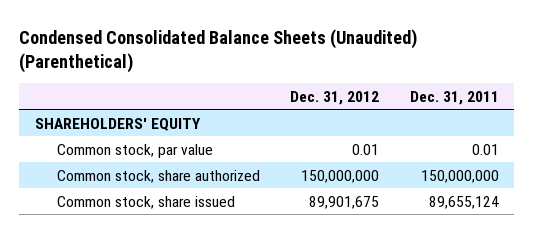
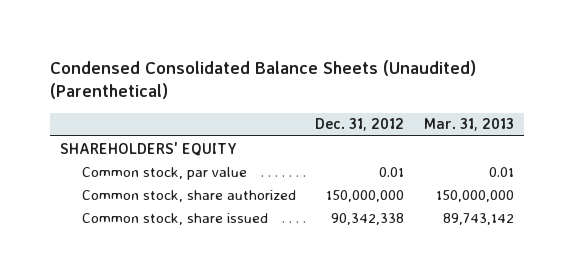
- | Dec. 31, 2012 | Dec. 31, 2011
+ | Dec. 31, 2012 | Mar. 31, 2013
- Common stock, share issued | 89,901,675 | 89,655,124
+ Common stock, share issued | 90,342,338 | 89,743,142

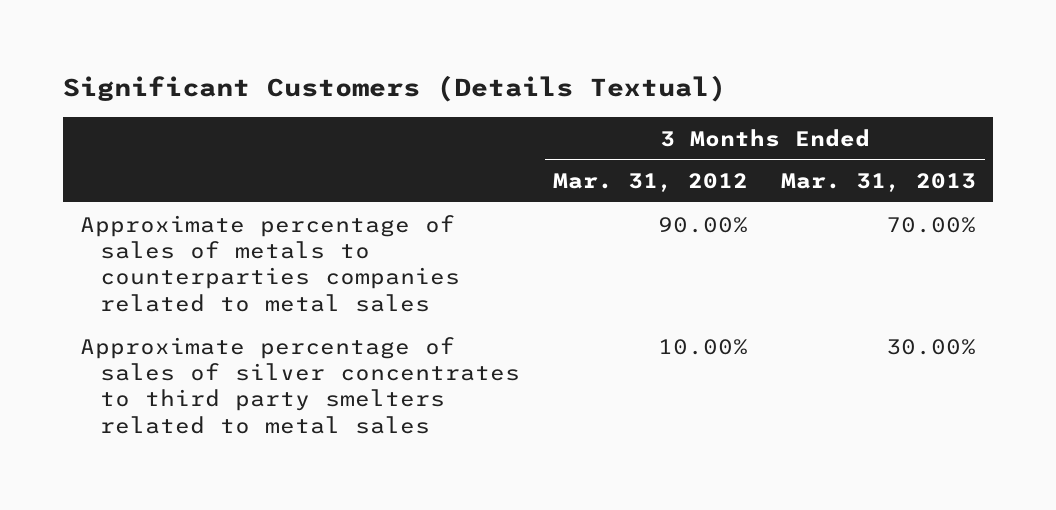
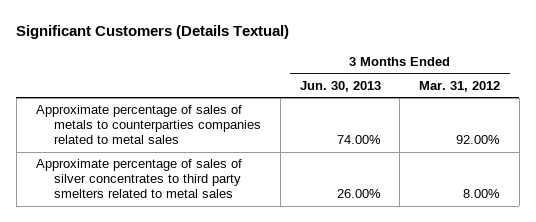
- | 3 Months Ended Mar. 31, 2012 | 3 Months Ended Mar. 31, 2013
+ | 3 Months Ended Jun. 30, 2013 | 3 Months Ended Mar. 31, 2012
- Approximate percentage of sales of metals to counterparties companies related to metal sales | 90.00% | 70.00%
- Approximate percentage of sales of silver concentrates to third party smelters related to metal sales | 10.00% | 30.00%
+ Approximate percentage of sales of metals to counterparties companies related to metal sales | 74.00% | 92.00%
+ Approximate percentage of sales of silver concentrates to third party smelters related to metal sales | 26.00% | 8.00%

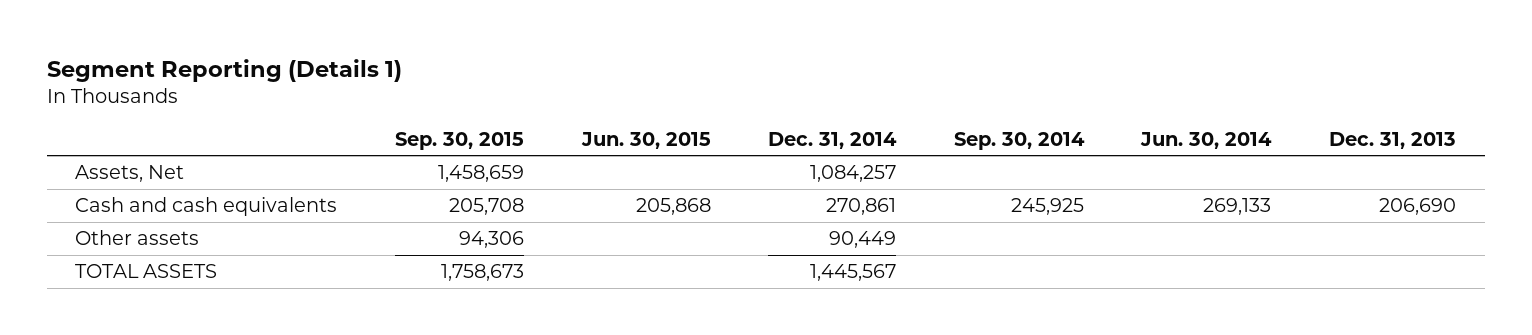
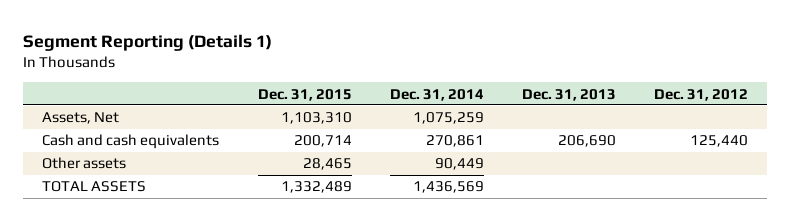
- | Sep. 30, 2015 | Jun. 30, 2015 | Dec. 31, 2014 | Sep. 30, 2014 | Jun. 30, 2014 | Dec. 31, 2013
+ | Dec. 31, 2015 | Dec. 31, 2014 | Dec. 31, 2013 | Dec. 31, 2012
- Assets, Net | 1,458,659 | | 1,084,257 | | |
+ Assets, Net | 1,103,310 | 1,075,259 | |
- TOTAL ASSETS | 1,758,673 | | 1,445,567 | | |
+ TOTAL ASSETS | 1,332,489 | 1,436,569 | |

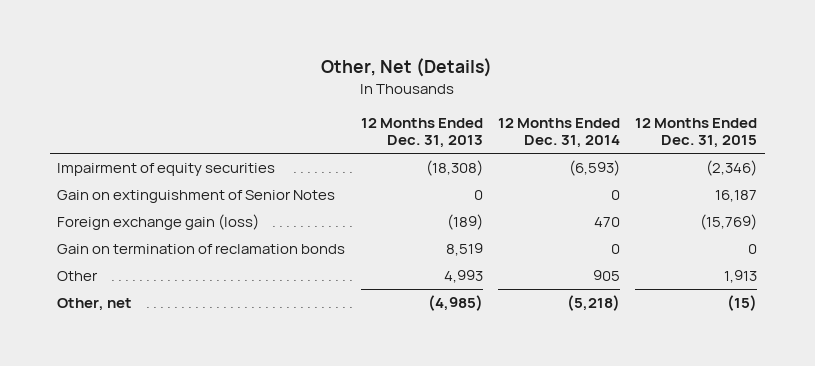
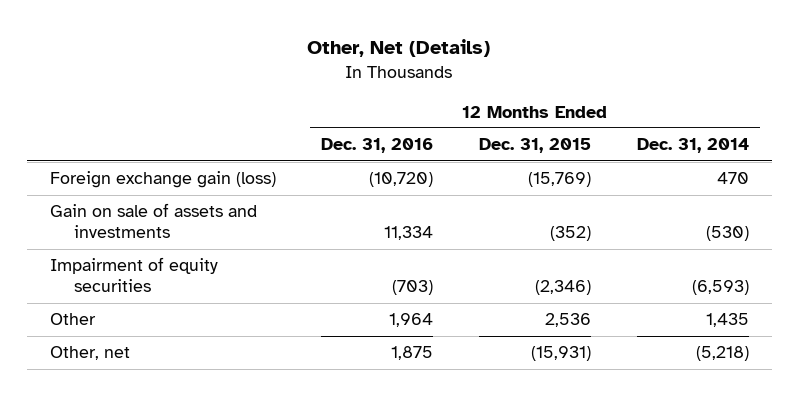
- | 12 Months Ended Dec. 31, 2013 | 12 Months Ended Dec. 31, 2014 | 12 Months Ended Dec. 31, 2015
+ | 12 Months Ended Dec. 31, 2016 | 12 Months Ended Dec. 31, 2015 | 12 Months Ended Dec. 31, 2014
- Gain on extinguishment of Senior Notes | 0 | 0 | 16,187
- Gain on termination of reclamation bonds | 8,519 | 0 | 0
- Other | 4,993 | 905 | 1,913
- Other, net | (4,985) | (5,218) | (15)
+ Gain on sale of assets and investments | 11,334 | (352) | (530)
moved down: Impairment of equity securities | (703) | (2,346) | (6,593)
+ Other | 1,964 | 2,536 | 1,435
+ Other, net | 1,875 | (15,931) | (5,218)

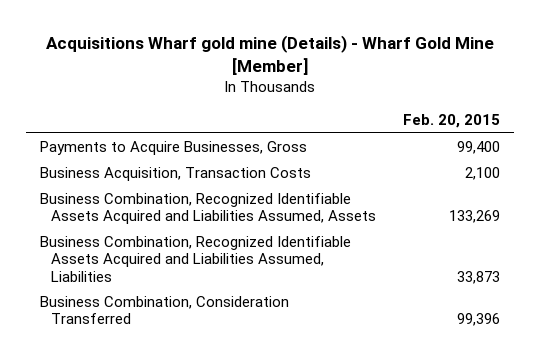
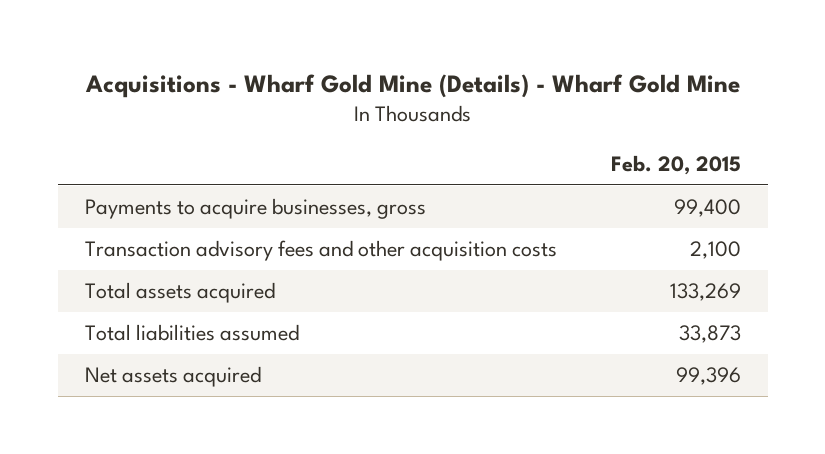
- Acquisitions Wharf gold mine (Details) - Wharf Gold Mine [Member]
+ Acquisitions - Wharf Gold Mine (Details) - Wharf Gold Mine
- Payments to Acquire Businesses, Gross | 99,400
- Business Acquisition, Transaction Costs | 2,100
- Business Combination, Recognized Identifiable Assets Acquired and Liabilities Assumed, Assets | 133,269
- Business Combination, Recognized Identifiable Assets Acquired and Liabilities Assumed, Liabilities | 33,873
- Business Combination, Consideration Transferred | 99,396
+ Payments to acquire businesses, gross | 99,400
+ Transaction advisory fees and other acquisition costs | 2,100
+ Total assets acquired | 133,269
+ Total liabilities assumed | 33,873
+ Net assets acquired | 99,396

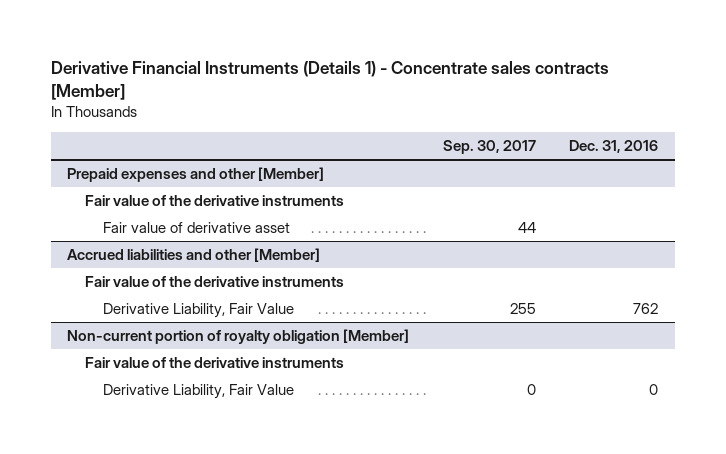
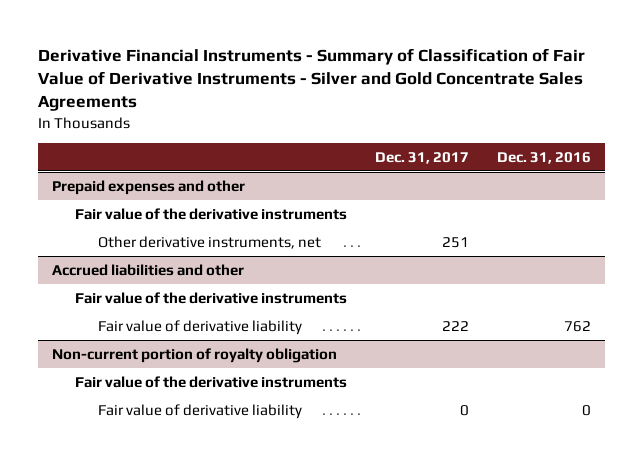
- Derivative Financial Instruments (Details 1) - Concentrate sales contracts [Member]
+ Derivative Financial Instruments - Summary of Classification of Fair Value of Derivative Instruments - Silver and Gold Concentrate Sales Agreements
- | Sep. 30, 2017 | Dec. 31, 2016
+ | Dec. 31, 2017 | Dec. 31, 2016
- Prepaid expenses and other [Member]
+ Prepaid expenses and other
- Fair value of derivative asset | 44 |
- Accrued liabilities and other [Member]
+ Other derivative instruments, net | 251 |
+ Accrued liabilities and other
- Derivative Liability, Fair Value | 255 | 762
- Non-current portion of royalty obligation [Member]
+ Fair value of derivative liability | 222 | 762
+ Non-current portion of royalty obligation
- Derivative Liability, Fair Value | 0 | 0
+ Fair value of derivative liability | 0 | 0

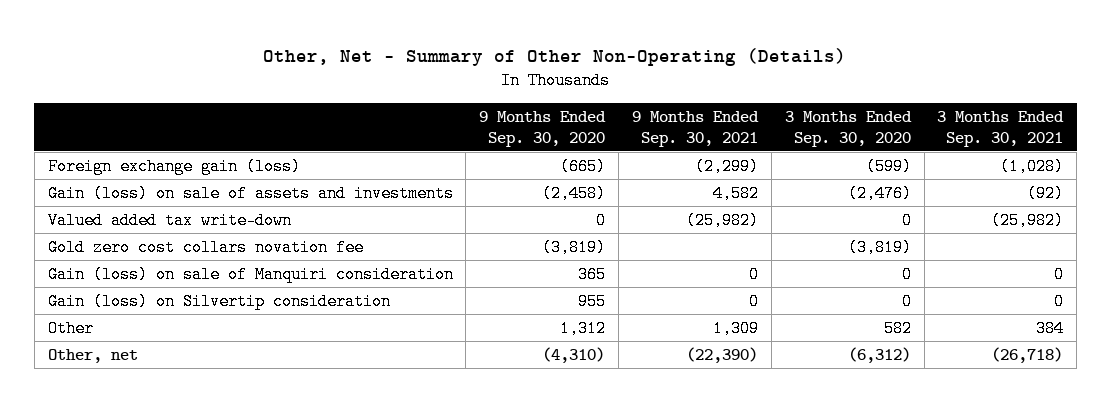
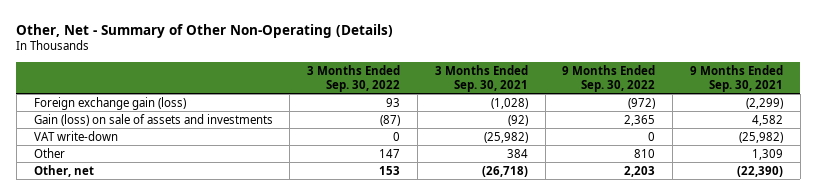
- | 9 Months Ended Sep. 30, 2020 | 9 Months Ended Sep. 30, 2021 | 3 Months Ended Sep. 30, 2020 | 3 Months Ended Sep. 30, 2021
+ | 3 Months Ended Sep. 30, 2022 | 3 Months Ended Sep. 30, 2021 | 9 Months Ended Sep. 30, 2022 | 9 Months Ended Sep. 30, 2021
- Valued added tax write-down | 0 | (25,982) | 0 | (25,982)
- Gold zero cost collars novation fee | (3,819) | | (3,819) |
- Gain (loss) on sale of Manquiri consideration | 365 | 0 | 0 | 0
- Gain (loss) on Silvertip consideration | 955 | 0 | 0 | 0
+ VAT write-down | 0 | (25,982) | 0 | (25,982)

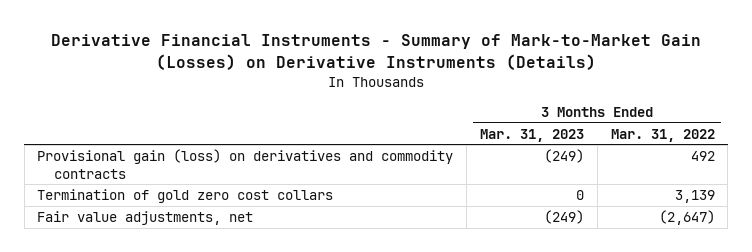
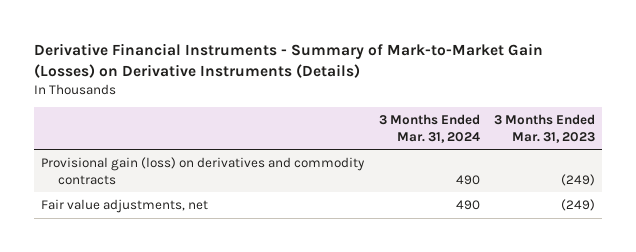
- | 3 Months Ended Mar. 31, 2023 | 3 Months Ended Mar. 31, 2022
+ | 3 Months Ended Mar. 31, 2024 | 3 Months Ended Mar. 31, 2023
- Termination of gold zero cost collars | 0 | 3,139

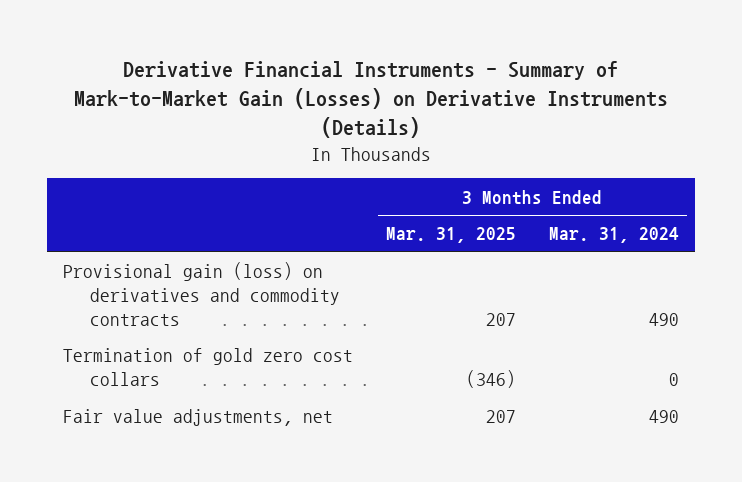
- | 3 Months Ended Mar. 31, 2024 | 3 Months Ended Mar. 31, 2023
+ | 3 Months Ended Mar. 31, 2025 | 3 Months Ended Mar. 31, 2024
+ Termination of gold zero cost collars | (346) | 0

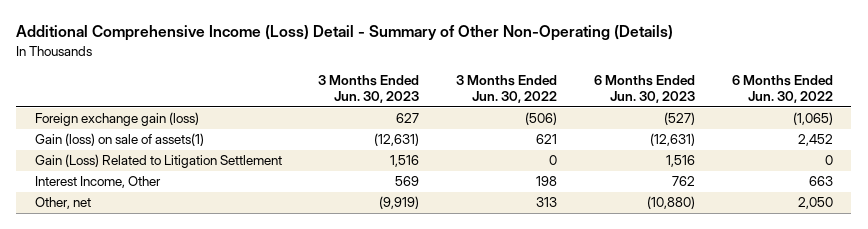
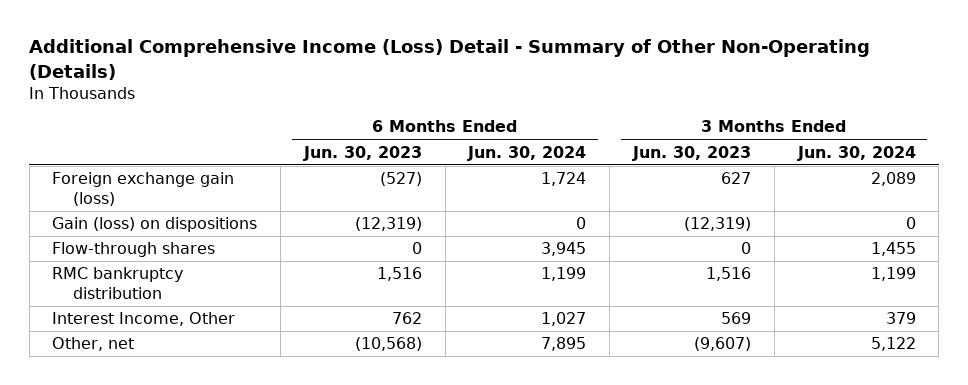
- | 3 Months Ended Jun. 30, 2023 | 3 Months Ended Jun. 30, 2022 | 6 Months Ended Jun. 30, 2023 | 6 Months Ended Jun. 30, 2022
+ | 6 Months Ended Jun. 30, 2023 | 6 Months Ended Jun. 30, 2024 | 3 Months Ended Jun. 30, 2023 | 3 Months Ended Jun. 30, 2024
- Gain (loss) on sale of assets(1) | (12,631) | 621 | (12,631) | 2,452
- Gain (Loss) Related to Litigation Settlement | 1,516 | 0 | 1,516 | 0
+ Gain (loss) on dispositions | (12,319) | 0 | (12,319) | 0
+ Flow-through shares | 0 | 3,945 | 0 | 1,455
+ RMC bankruptcy distribution | 1,516 | 1,199 | 1,516 | 1,199
- Other, net | (9,919) | 313 | (10,880) | 2,050
+ Other, net | (10,568) | 7,895 | (9,607) | 5,122

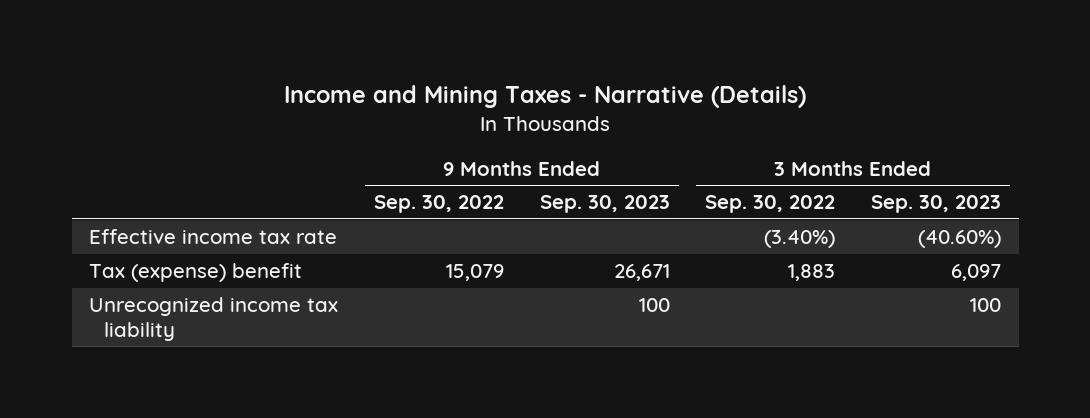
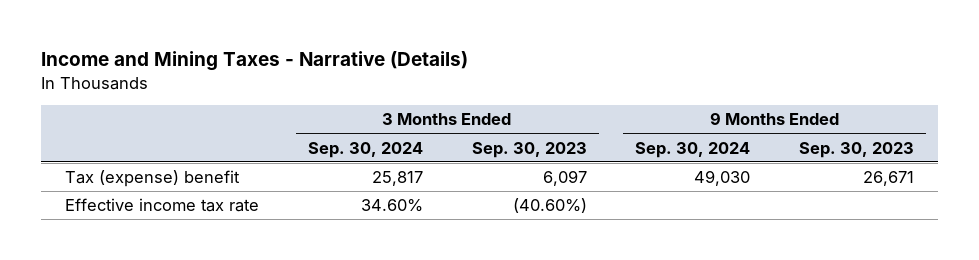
- | 9 Months Ended Sep. 30, 2022 | 9 Months Ended Sep. 30, 2023 | 3 Months Ended Sep. 30, 2022 | 3 Months Ended Sep. 30, 2023
+ | 3 Months Ended Sep. 30, 2024 | 3 Months Ended Sep. 30, 2023 | 9 Months Ended Sep. 30, 2024 | 9 Months Ended Sep. 30, 2023
- Unrecognized income tax liability | | 100 | | 100
moved down: Effective income tax rate | 34.60% | (40.60%) | |

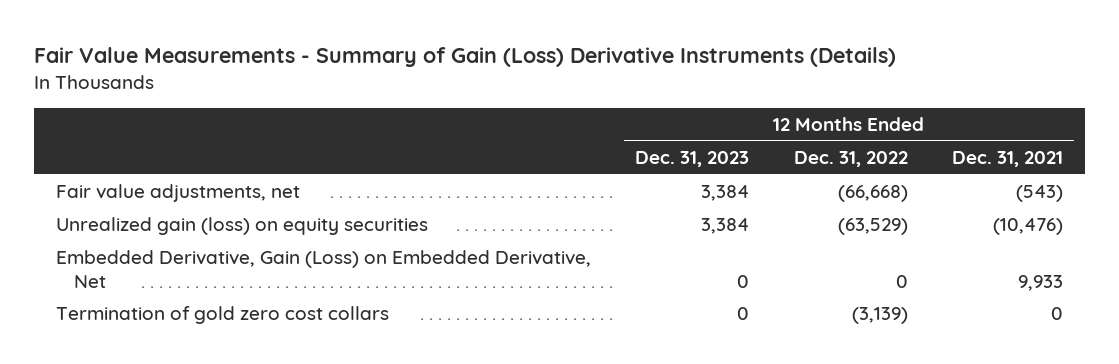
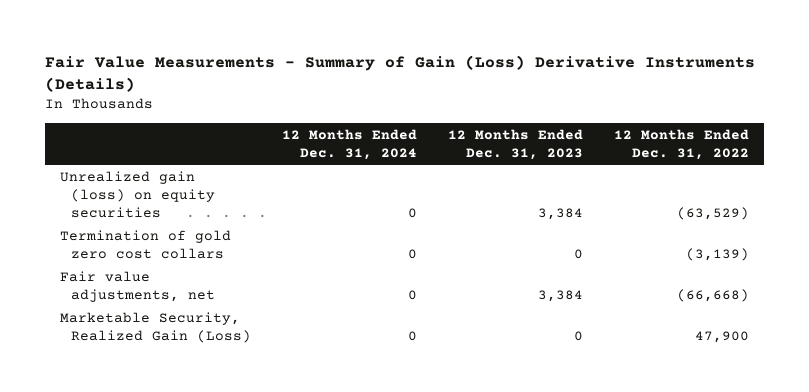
- | 12 Months Ended Dec. 31, 2023 | 12 Months Ended Dec. 31, 2022 | 12 Months Ended Dec. 31, 2021
+ | 12 Months Ended Dec. 31, 2024 | 12 Months Ended Dec. 31, 2023 | 12 Months Ended Dec. 31, 2022
- Embedded Derivative, Gain (Loss) on Embedded Derivative, Net | 0 | 0 | 9,933
moved down: Fair value adjustments, net | 0 | 3,384 | (66,668)
+ Marketable Security, Realized Gain (Loss) | 0 | 0 | 47,900

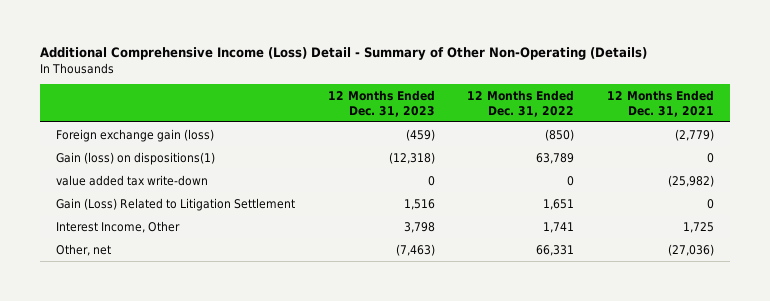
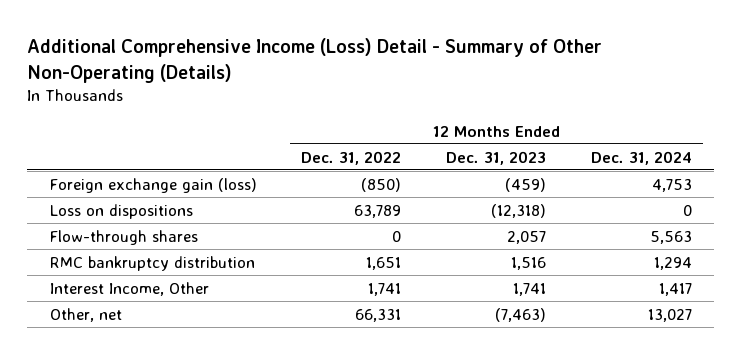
- | 12 Months Ended Dec. 31, 2023 | 12 Months Ended Dec. 31, 2022 | 12 Months Ended Dec. 31, 2021
+ | 12 Months Ended Dec. 31, 2022 | 12 Months Ended Dec. 31, 2023 | 12 Months Ended Dec. 31, 2024
- Gain (loss) on dispositions(1) | (12,318) | 63,789 | 0
- value added tax write-down | 0 | 0 | (25,982)
- Gain (Loss) Related to Litigation Settlement | 1,516 | 1,651 | 0
- Interest Income, Other | 3,798 | 1,741 | 1,725
+ Loss on dispositions | 63,789 | (12,318) | 0
+ Flow-through shares | 0 | 2,057 | 5,563
+ RMC bankruptcy distribution | 1,651 | 1,516 | 1,294
+ Interest Income, Other | 1,741 | 1,741 | 1,417

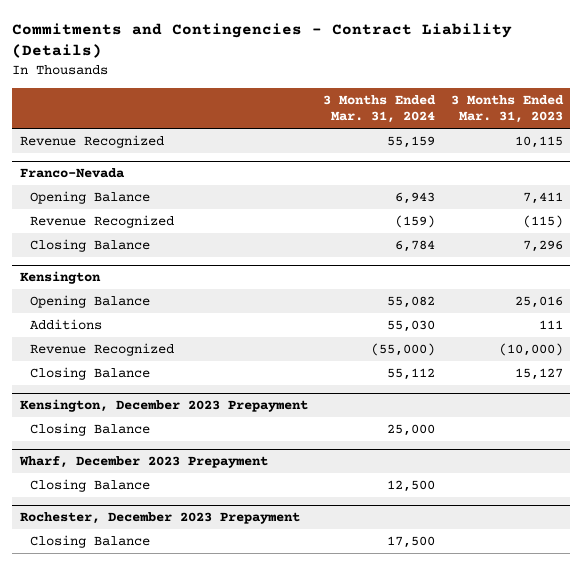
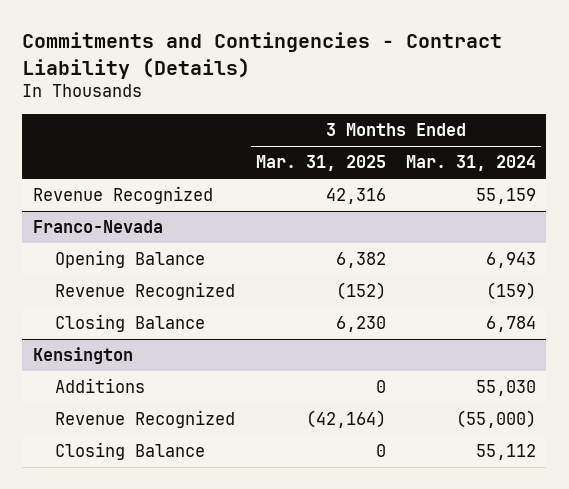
- | 3 Months Ended Mar. 31, 2024 | 3 Months Ended Mar. 31, 2023
+ | 3 Months Ended Mar. 31, 2025 | 3 Months Ended Mar. 31, 2024
@ Kensington
- Opening Balance | 55,082 | 25,016
- Kensington, December 2023 Prepayment
- Closing Balance | 25,000 |
- Wharf, December 2023 Prepayment
- Closing Balance | 12,500 |
- Rochester, December 2023 Prepayment
- Closing Balance | 17,500 |

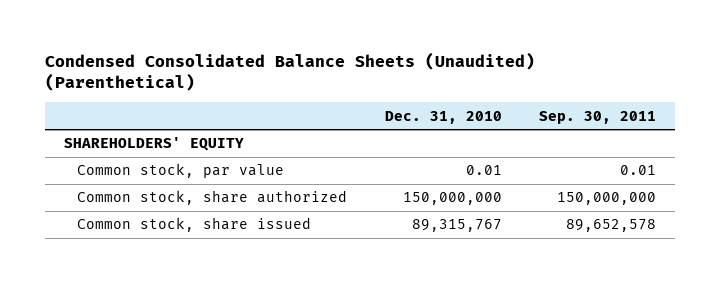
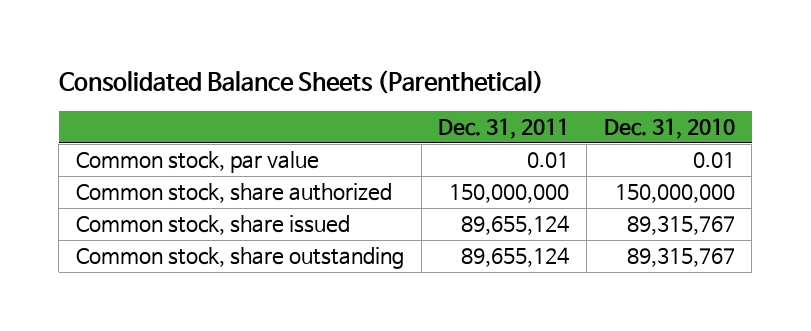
- Condensed Consolidated Balance Sheets (Unaudited) (Parenthetical)
+ Consolidated Balance Sheets (Parenthetical)
- | Dec. 31, 2010 | Sep. 30, 2011
+ | Dec. 31, 2011 | Dec. 31, 2010
- SHAREHOLDERS' EQUITY
+ Common stock, share outstanding | 89,655,124 | 89,315,767

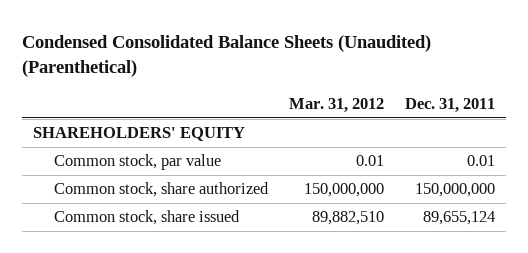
- Consolidated Balance Sheets (Parenthetical)
+ Condensed Consolidated Balance Sheets (Unaudited) (Parenthetical)
- | Dec. 31, 2011 | Dec. 31, 2010
+ | Mar. 31, 2012 | Dec. 31, 2011
+ SHAREHOLDERS' EQUITY
- Common stock, share outstanding | 89,655,124 | 89,315,767

